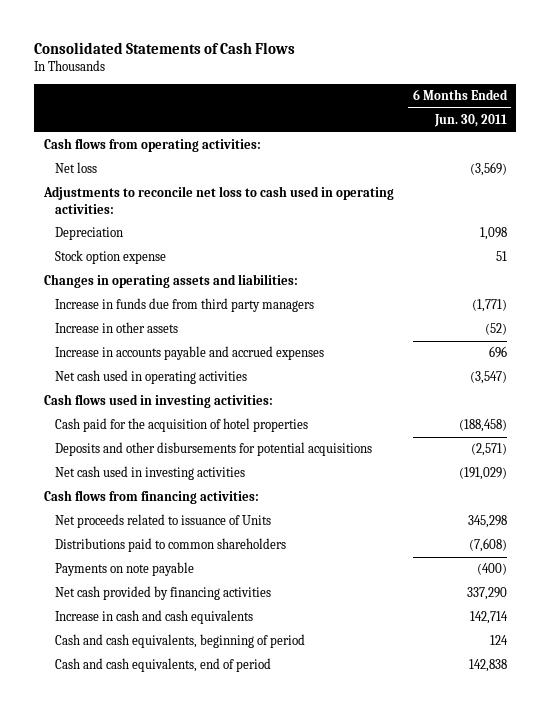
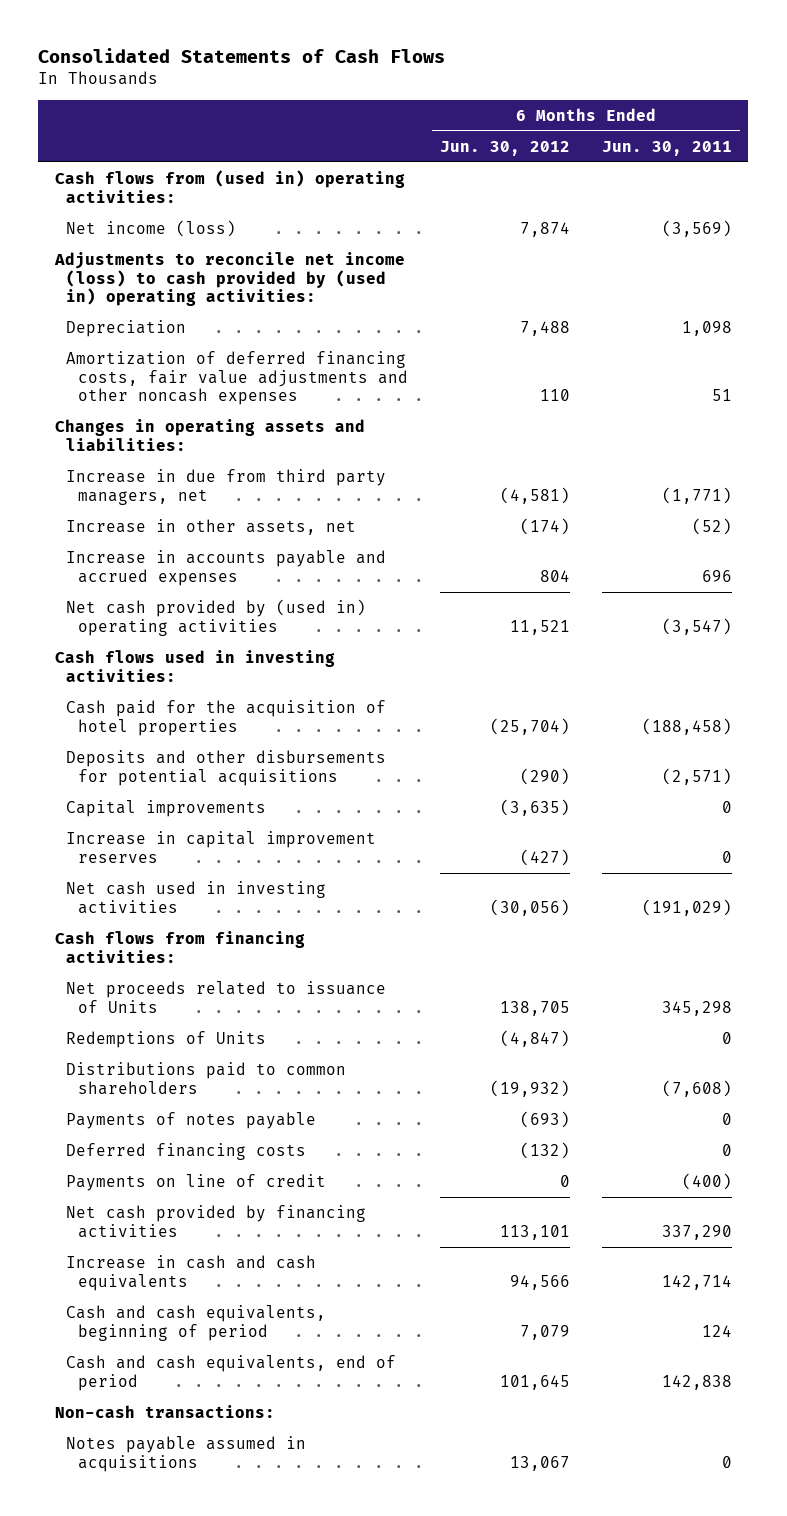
- | 6 Months Ended Jun. 30, 2011
+ | 6 Months Ended Jun. 30, 2012 | 6 Months Ended Jun. 30, 2011
- Cash flows from operating activities:
- Net loss | (3,569)
- Adjustments to reconcile net loss to cash used in operating activities:
+ Cash flows from (used in) operating activities:
+ Net income (loss) | 7,874 | (3,569)
+ Adjustments to reconcile net income (loss) to cash provided by (used in) operating activities:
- Stock option expense | 51
+ Amortization of deferred financing costs, fair value adjustments and other noncash expenses | 110 | 51
- Increase in funds due from third party managers | (1,771)
- Increase in other assets | (52)
+ Increase in due from third party managers, net | (4,581) | (1,771)
+ Increase in other assets, net | (174) | (52)
- Net cash used in operating activities | (3,547)
+ Net cash provided by (used in) operating activities | 11,521 | (3,547)
+ Capital improvements | (3,635) | 0
+ Increase in capital improvement reserves | (427) | 0
+ Redemptions of Units | (4,847) | 0
- Payments on note payable | (400)
+ Payments of notes payable | (693) | 0
+ Deferred financing costs | (132) | 0
+ Payments on line of credit | 0 | (400)
+ Non-cash transactions:
+ Notes payable assumed in acquisitions | 13,067 | 0

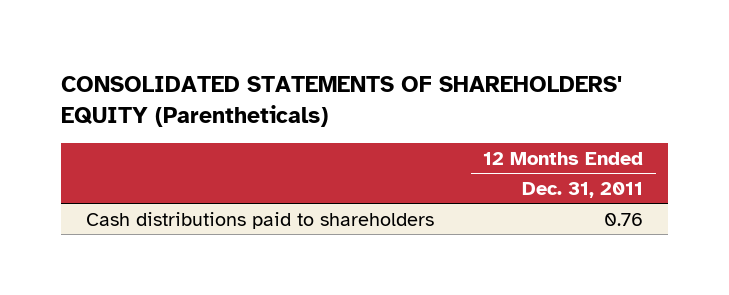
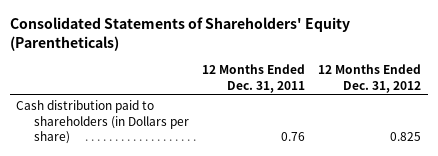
- CONSOLIDATED STATEMENTS OF SHAREHOLDERS' EQUITY (Parentheticals)
+ Consolidated Statements of Shareholders' Equity (Parentheticals)
- | 12 Months Ended Dec. 31, 2011
+ | 12 Months Ended Dec. 31, 2011 | 12 Months Ended Dec. 31, 2012
- Cash distributions paid to shareholders | 0.76
+ Cash distribution paid to shareholders (in Dollars per share) | 0.76 | 0.825

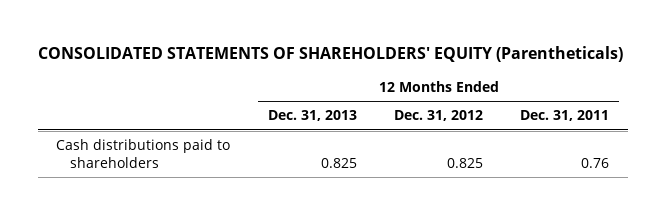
- Consolidated Statements of Shareholders' Equity (Parentheticals)
+ CONSOLIDATED STATEMENTS OF SHAREHOLDERS' EQUITY (Parentheticals)
- | 12 Months Ended Dec. 31, 2011 | 12 Months Ended Dec. 31, 2012
+ | 12 Months Ended Dec. 31, 2013 | 12 Months Ended Dec. 31, 2012 | 12 Months Ended Dec. 31, 2011
- Cash distribution paid to shareholders (in Dollars per share) | 0.76 | 0.825
+ Cash distributions paid to shareholders | 0.825 | 0.825 | 0.76

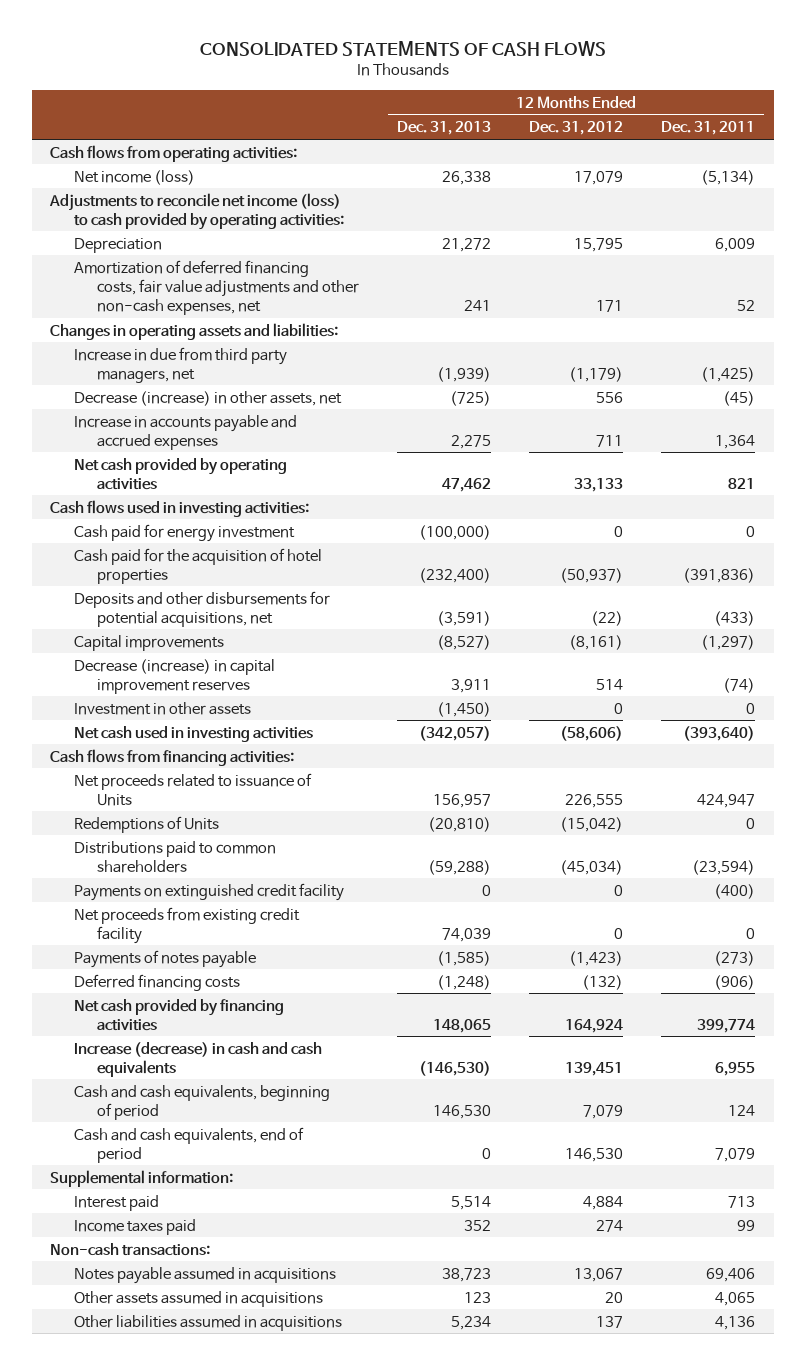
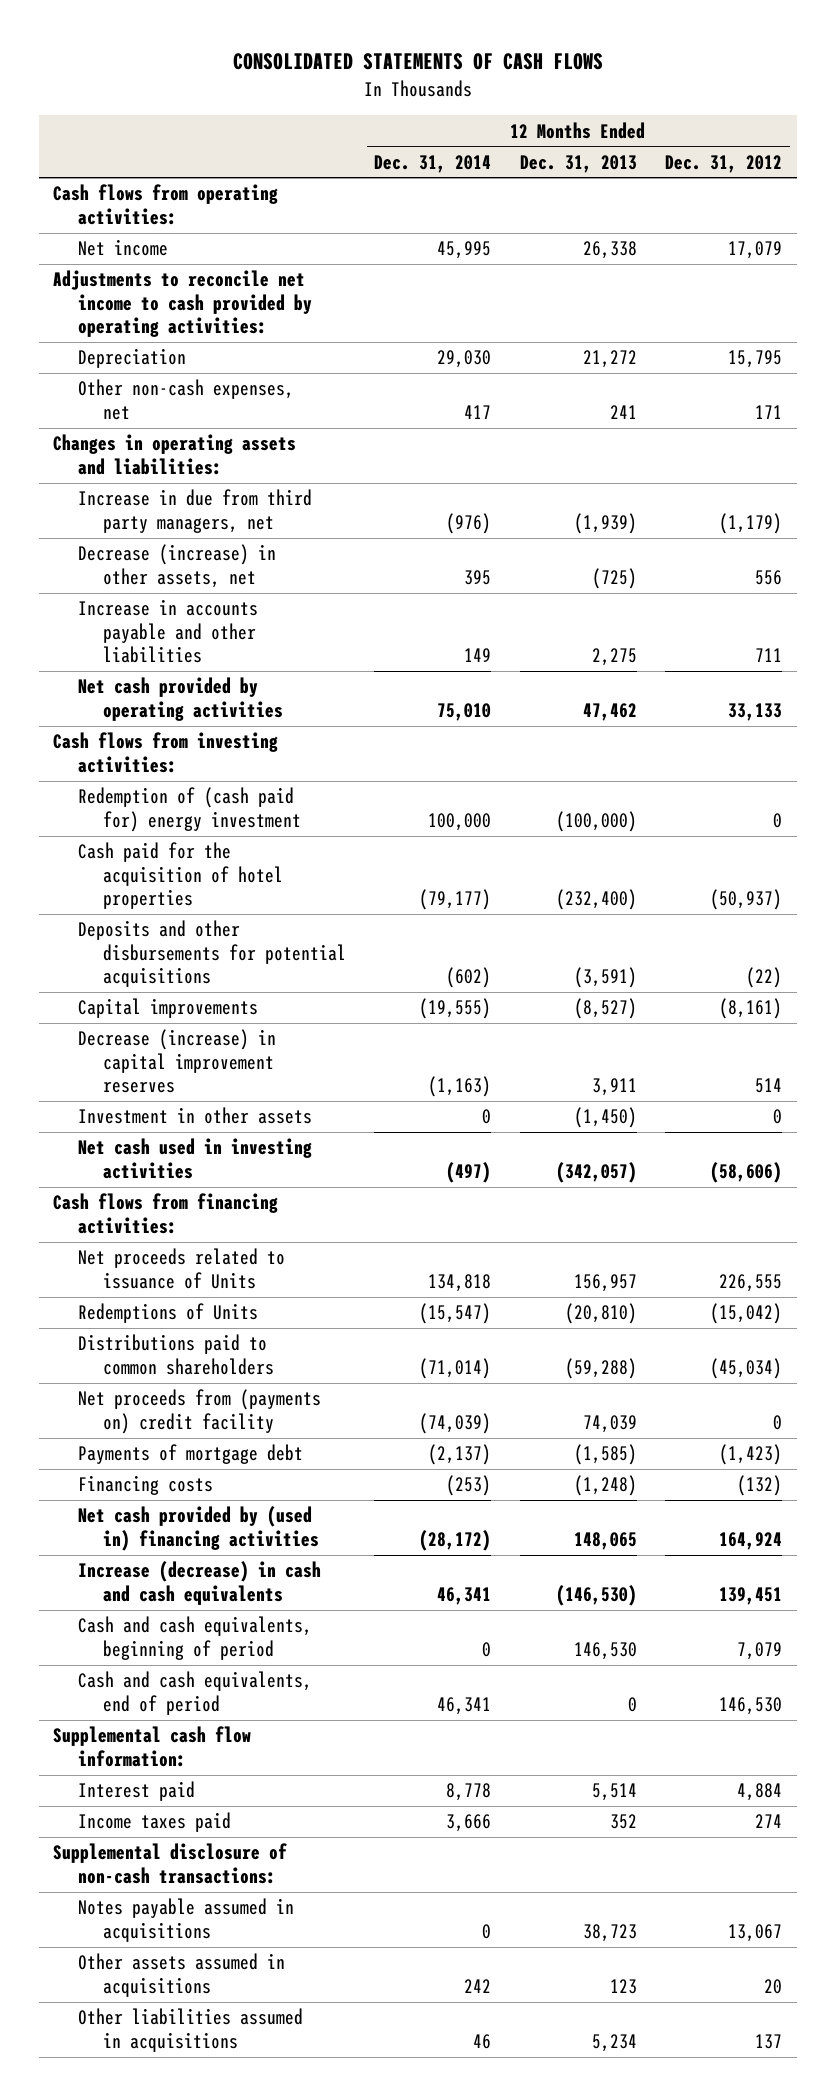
- | 12 Months Ended Dec. 31, 2013 | 12 Months Ended Dec. 31, 2012 | 12 Months Ended Dec. 31, 2011
+ | 12 Months Ended Dec. 31, 2014 | 12 Months Ended Dec. 31, 2013 | 12 Months Ended Dec. 31, 2012
- Net income (loss) | 26,338 | 17,079 | (5,134)
- Adjustments to reconcile net income (loss) to cash provided by operating activities:
+ Net income | 45,995 | 26,338 | 17,079
+ Adjustments to reconcile net income to cash provided by operating activities:
- Amortization of deferred financing costs, fair value adjustments and other non-cash expenses, net | 241 | 171 | 52
+ Other non-cash expenses, net | 417 | 241 | 171
- Increase in accounts payable and accrued expenses | 2,275 | 711 | 1,364
+ Increase in accounts payable and other liabilities | 149 | 2,275 | 711
- Cash flows used in investing activities:
- Cash paid for energy investment | (100,000) | 0 | 0
+ Cash flows from investing activities:
+ Redemption of (cash paid for) energy investment | 100,000 | (100,000) | 0
- Deposits and other disbursements for potential acquisitions, net | (3,591) | (22) | (433)
+ Deposits and other disbursements for potential acquisitions | (602) | (3,591) | (22)
- Payments on extinguished credit facility | 0 | 0 | (400)
- Net proceeds from existing credit facility | 74,039 | 0 | 0
- Payments of notes payable | (1,585) | (1,423) | (273)
- Deferred financing costs | (1,248) | (132) | (906)
- Net cash provided by financing activities | 148,065 | 164,924 | 399,774
+ Net proceeds from (payments on) credit facility | (74,039) | 74,039 | 0
+ Payments of mortgage debt | (2,137) | (1,585) | (1,423)
+ Financing costs | (253) | (1,248) | (132)
+ Net cash provided by (used in) financing activities | (28,172) | 148,065 | 164,924
- Supplemental information:
+ Supplemental cash flow information:
- Non-cash transactions:
+ Supplemental disclosure of non-cash transactions:

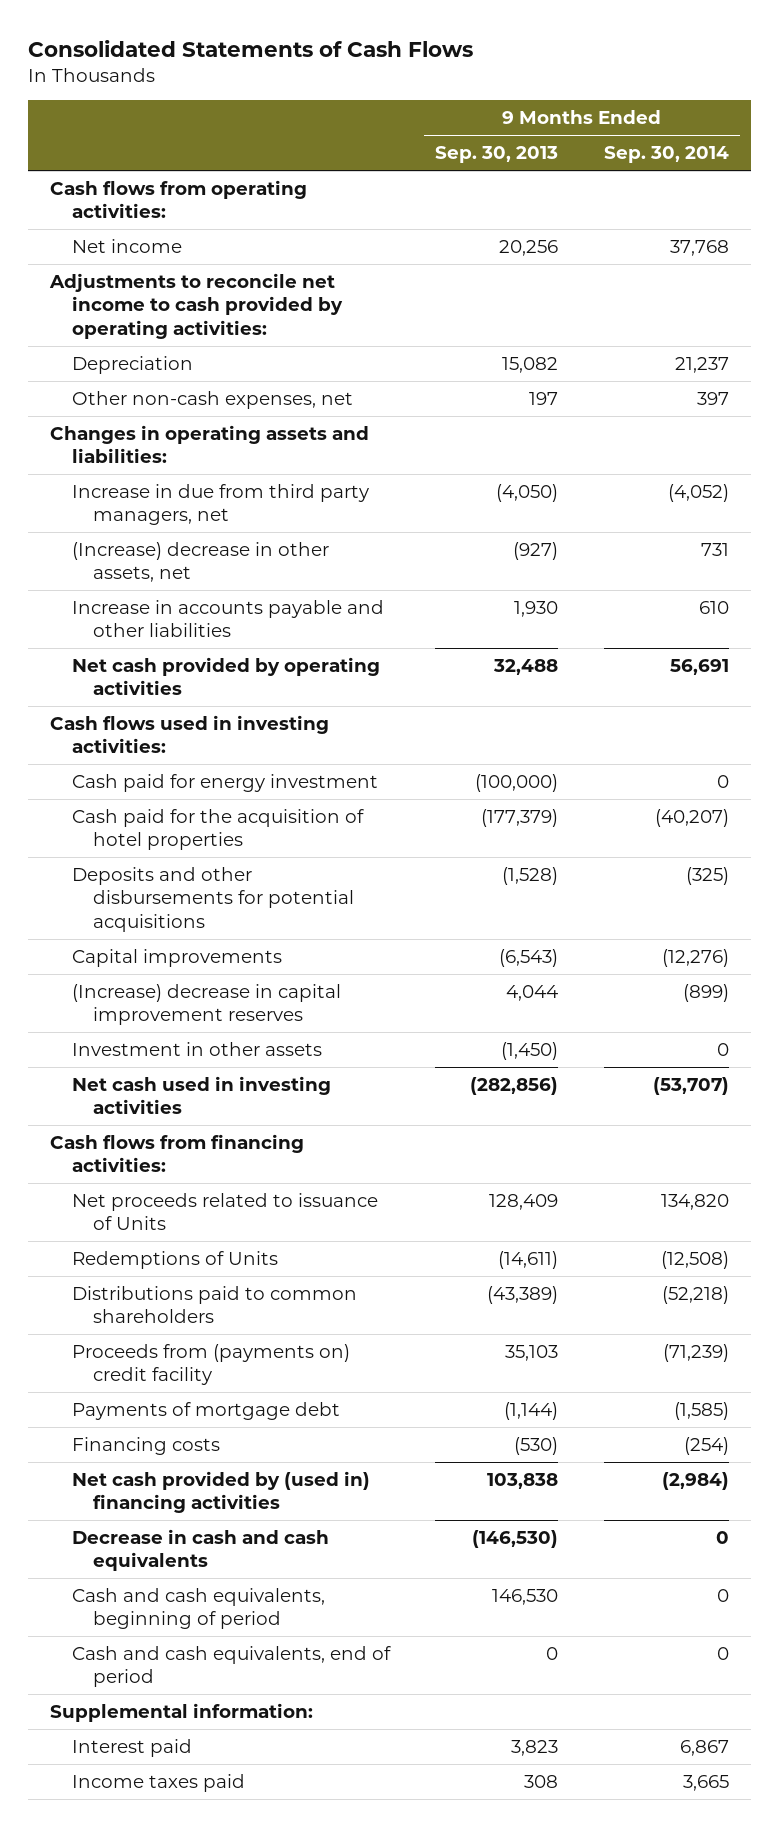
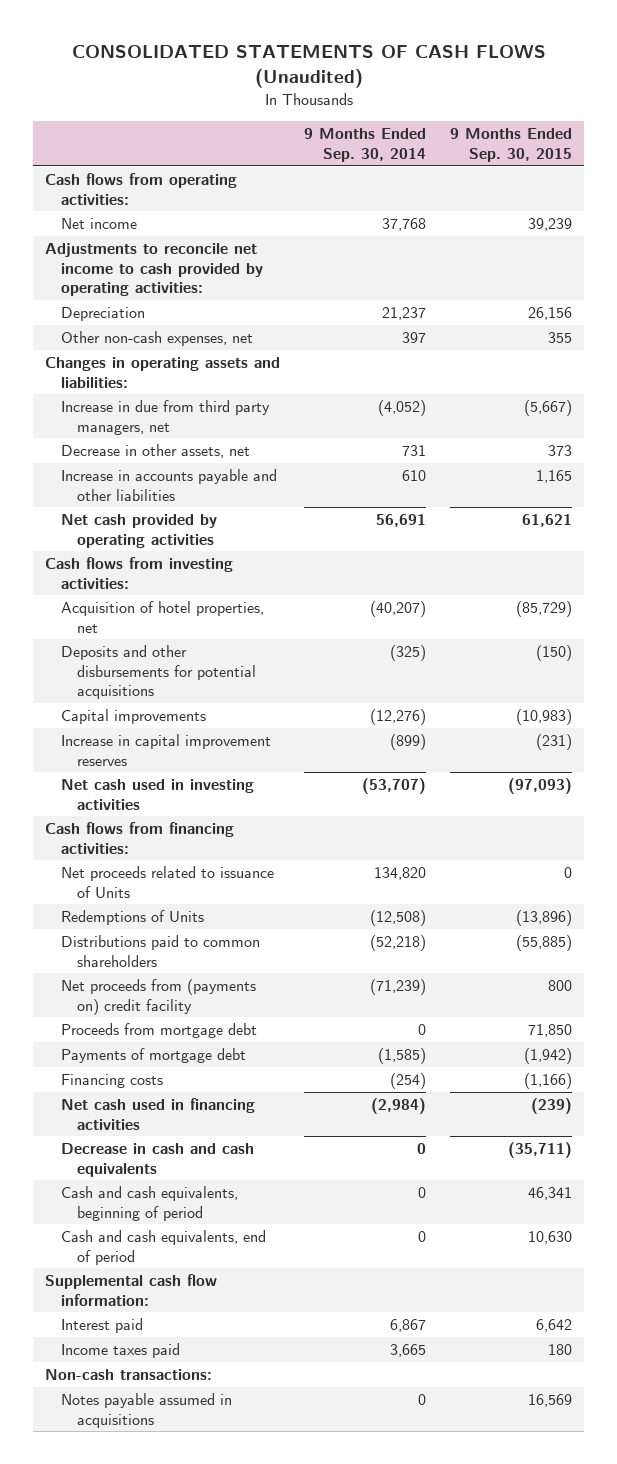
- Consolidated Statements of Cash Flows
+ CONSOLIDATED STATEMENTS OF CASH FLOWS (Unaudited)
- | 9 Months Ended Sep. 30, 2013 | 9 Months Ended Sep. 30, 2014
+ | 9 Months Ended Sep. 30, 2014 | 9 Months Ended Sep. 30, 2015
- (Increase) decrease in other assets, net | (927) | 731
+ Decrease in other assets, net | 731 | 373
- Cash flows used in investing activities:
- Cash paid for energy investment | (100,000) | 0
- Cash paid for the acquisition of hotel properties | (177,379) | (40,207)
+ Cash flows from investing activities:
+ Acquisition of hotel properties, net | (40,207) | (85,729)
- (Increase) decrease in capital improvement reserves | 4,044 | (899)
- Investment in other assets | (1,450) | 0
+ Increase in capital improvement reserves | (899) | (231)
- Proceeds from (payments on) credit facility | 35,103 | (71,239)
+ Net proceeds from (payments on) credit facility | (71,239) | 800
+ Proceeds from mortgage debt | 0 | 71,850
- Net cash provided by (used in) financing activities | 103,838 | (2,984)
+ Net cash used in financing activities | (2,984) | (239)
- Supplemental information:
+ Supplemental cash flow information:
+ Non-cash transactions:
+ Notes payable assumed in acquisitions | 0 | 16,569

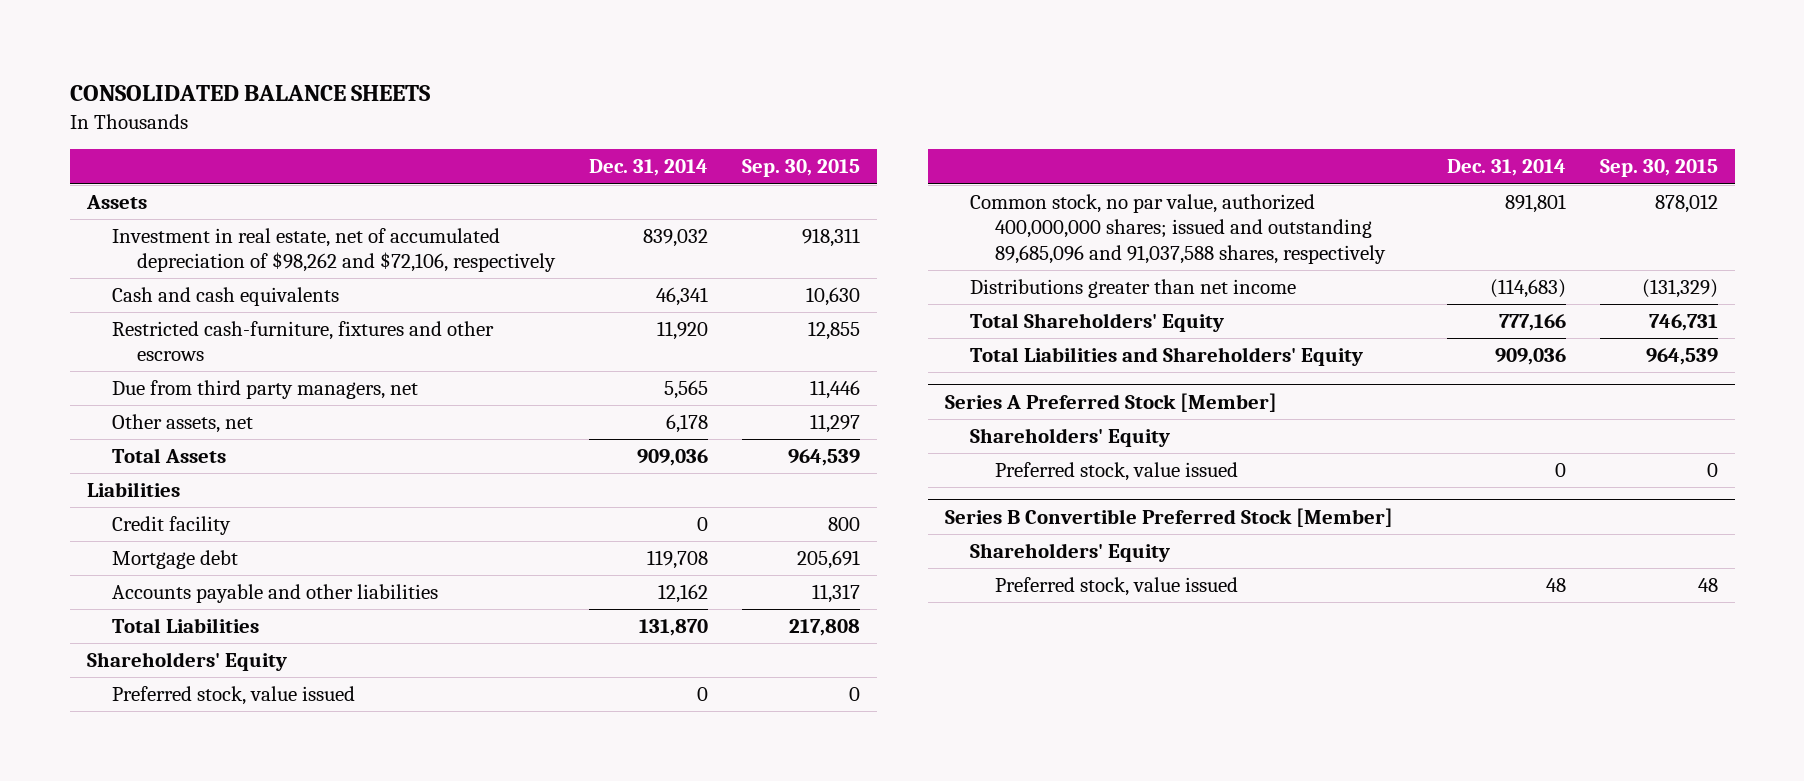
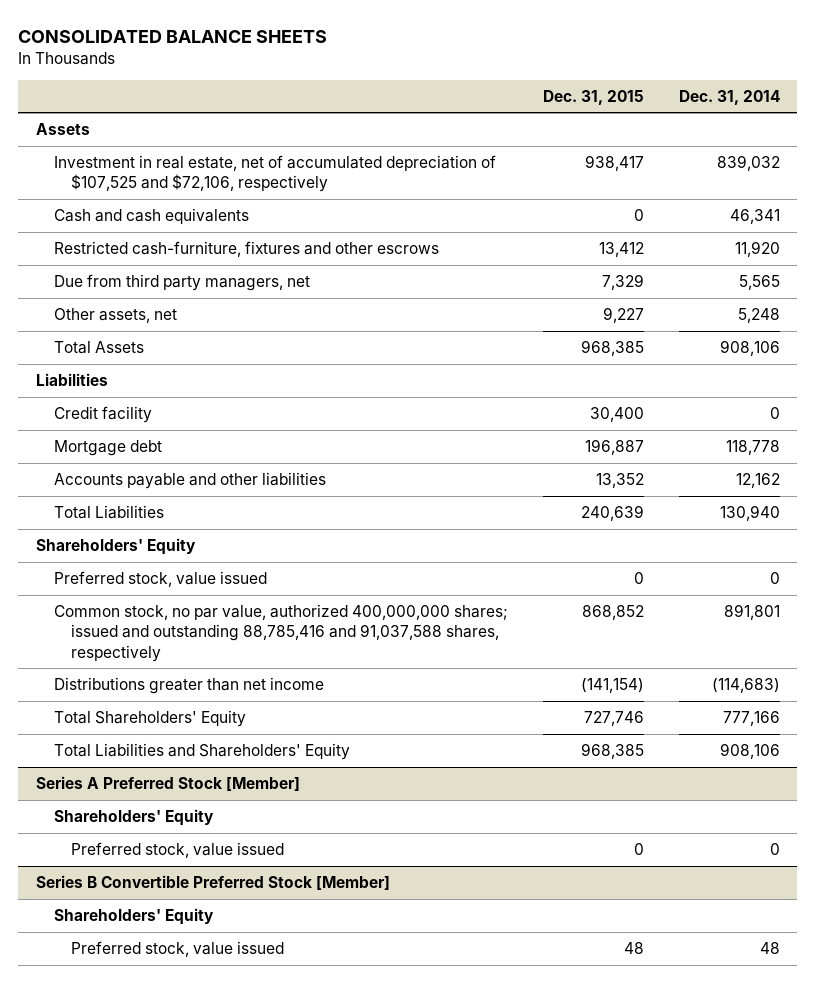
- | Dec. 31, 2014 | Sep. 30, 2015
+ | Dec. 31, 2015 | Dec. 31, 2014
- Investment in real estate, net of accumulated depreciation of $98,262 and $72,106, respectively | 839,032 | 918,311
+ Investment in real estate, net of accumulated depreciation of $107,525 and $72,106, respectively | 938,417 | 839,032
- Other assets, net | 6,178 | 11,297
- Total Assets | 909,036 | 964,539
+ Other assets, net | 9,227 | 5,248
+ Total Assets | 968,385 | 908,106
- Mortgage debt | 119,708 | 205,691
+ Mortgage debt | 196,887 | 118,778
- Total Liabilities | 131,870 | 217,808
+ Total Liabilities | 240,639 | 130,940
- Common stock, no par value, authorized 400,000,000 shares; issued and outstanding 89,685,096 and 91,037,588 shares, respectively | 891,801 | 878,012
+ Common stock, no par value, authorized 400,000,000 shares; issued and outstanding 88,785,416 and 91,037,588 shares, respectively | 868,852 | 891,801
- Total Liabilities and Shareholders' Equity | 909,036 | 964,539
+ Total Liabilities and Shareholders' Equity | 968,385 | 908,106

